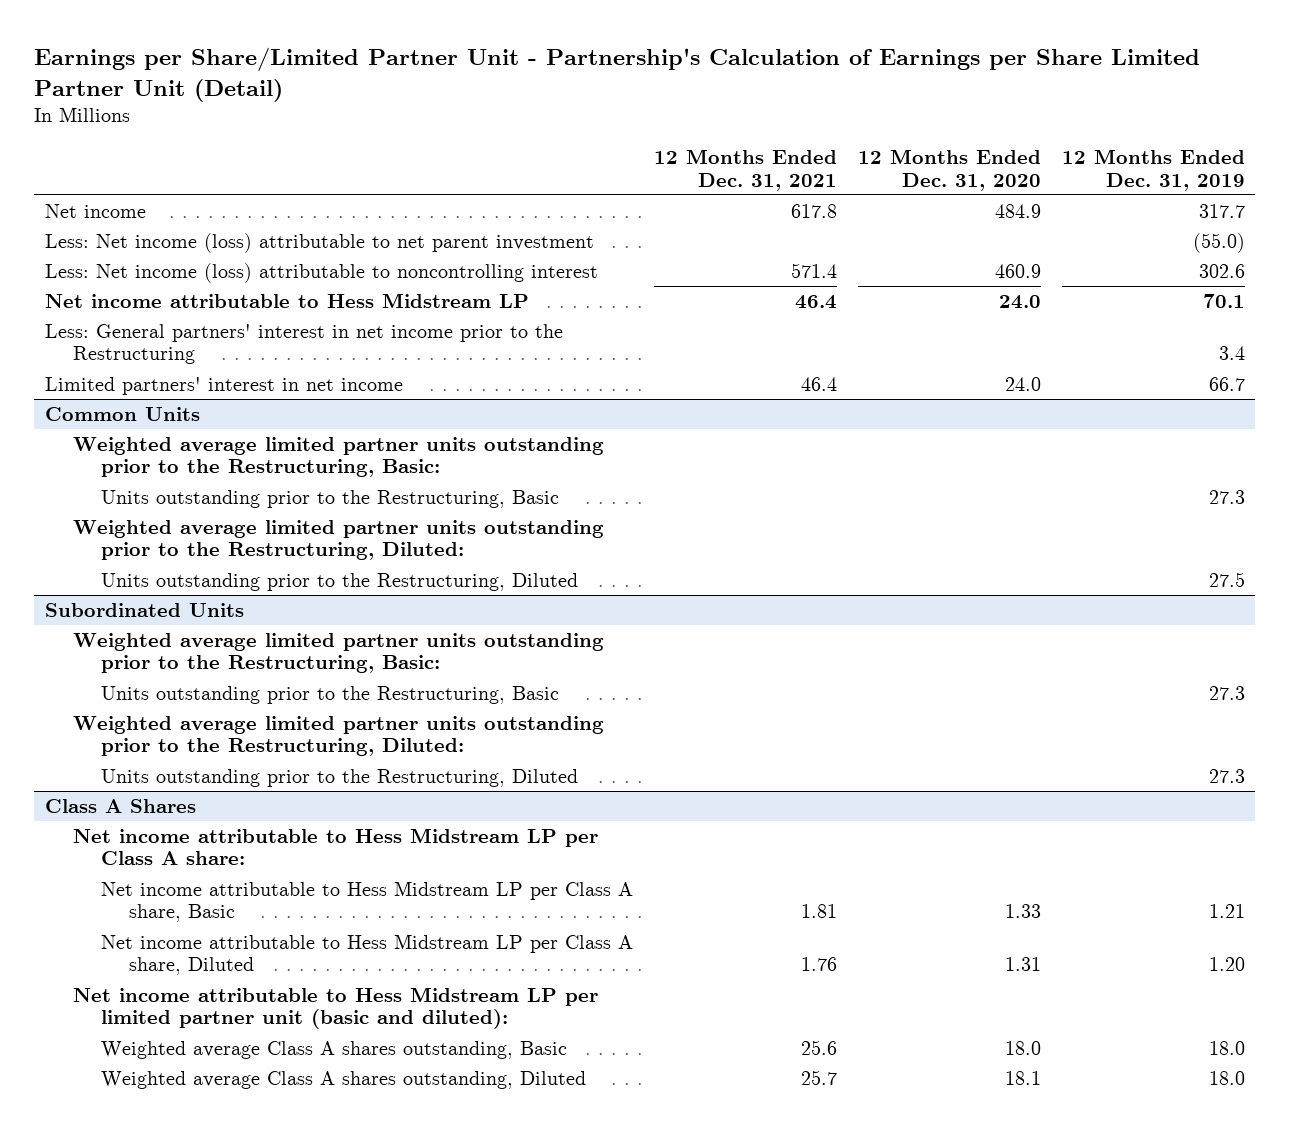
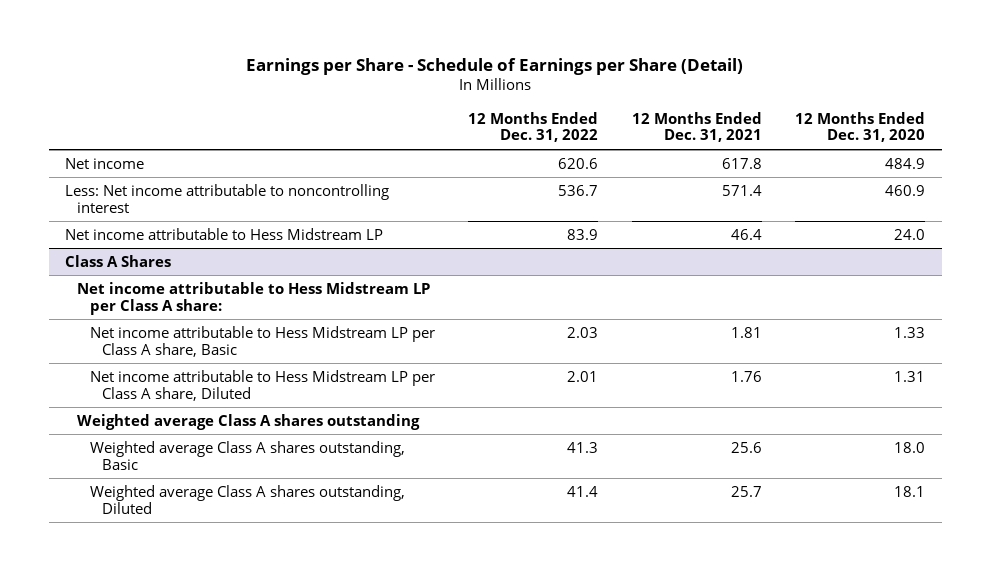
- Earnings per Share/Limited Partner Unit - Partnership's Calculation of Earnings per Share Limited Partner Unit (Detail)
+ Earnings per Share - Schedule of Earnings per Share (Detail)
- | 12 Months Ended Dec. 31, 2021 | 12 Months Ended Dec. 31, 2020 | 12 Months Ended Dec. 31, 2019
+ | 12 Months Ended Dec. 31, 2022 | 12 Months Ended Dec. 31, 2021 | 12 Months Ended Dec. 31, 2020
- Less: Net income (loss) attributable to net parent investment | | | (55.0)
- Less: Net income (loss) attributable to noncontrolling interest | 571.4 | 460.9 | 302.6
+ Less: Net income attributable to noncontrolling interest | 536.7 | 571.4 | 460.9
- Less: General partners' interest in net income prior to the Restructuring | | | 3.4
- Limited partners' interest in net income | 46.4 | 24.0 | 66.7
- Common Units
- Weighted average limited partner units outstanding prior to the Restructuring, Basic:
- Units outstanding prior to the Restructuring, Basic | | | 27.3
- Weighted average limited partner units outstanding prior to the Restructuring, Diluted:
- Units outstanding prior to the Restructuring, Diluted | | | 27.5
- Subordinated Units
- Weighted average limited partner units outstanding prior to the Restructuring, Basic:
- Units outstanding prior to the Restructuring, Basic | | | 27.3
- Weighted average limited partner units outstanding prior to the Restructuring, Diluted:
- Units outstanding prior to the Restructuring, Diluted | | | 27.3
@ Class A Shares
- Net income attributable to Hess Midstream LP per limited partner unit (basic and diluted):
+ Weighted average Class A shares outstanding

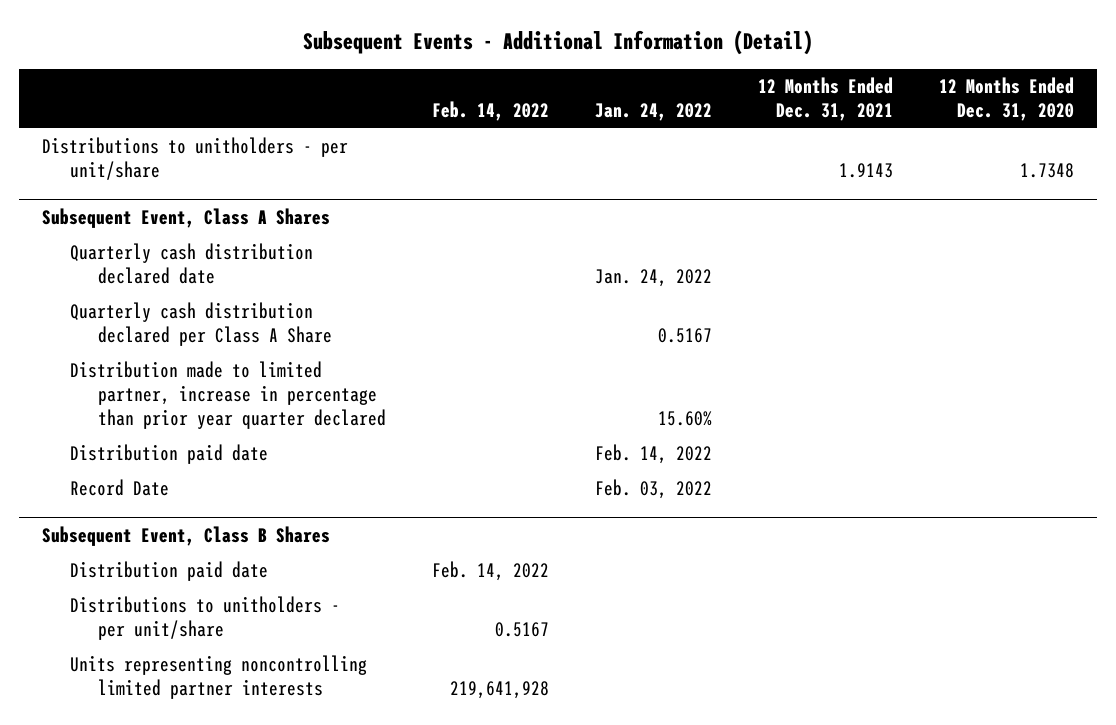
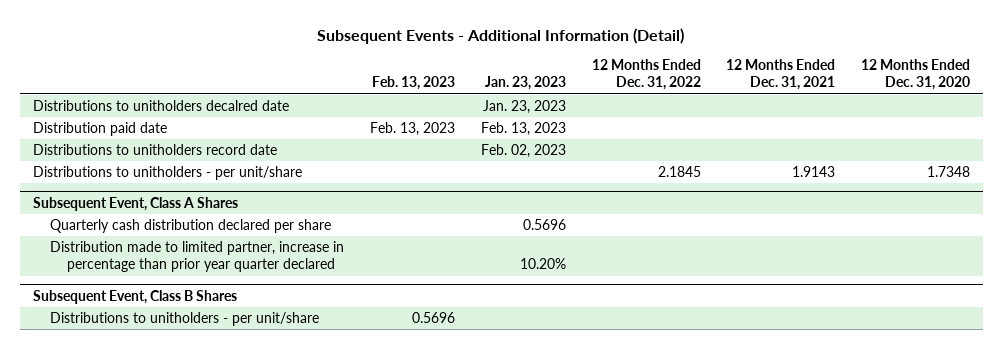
- | Feb. 14, 2022 | Jan. 24, 2022 | 12 Months Ended Dec. 31, 2021 | 12 Months Ended Dec. 31, 2020
+ | Feb. 13, 2023 | Jan. 23, 2023 | 12 Months Ended Dec. 31, 2022 | 12 Months Ended Dec. 31, 2021 | 12 Months Ended Dec. 31, 2020
+ Distributions to unitholders decalred date | | Jan. 23, 2023 | | |
+ Distribution paid date | Feb. 13, 2023 | Feb. 13, 2023 | | |
+ Distributions to unitholders record date | | Feb. 02, 2023 | | |
@ Subsequent Event, Class A Shares
- Quarterly cash distribution declared date | | Jan. 24, 2022 | |
- Quarterly cash distribution declared per Class A Share | | 0.5167 | |
+ Quarterly cash distribution declared per share | | 0.5696 | | |
- Distribution paid date | | Feb. 14, 2022 | |
- Record Date | | Feb. 03, 2022 | |
@ Subsequent Event, Class B Shares
- Distribution paid date | Feb. 14, 2022 | | |
- Units representing noncontrolling limited partner interests | 219,641,928 | | |

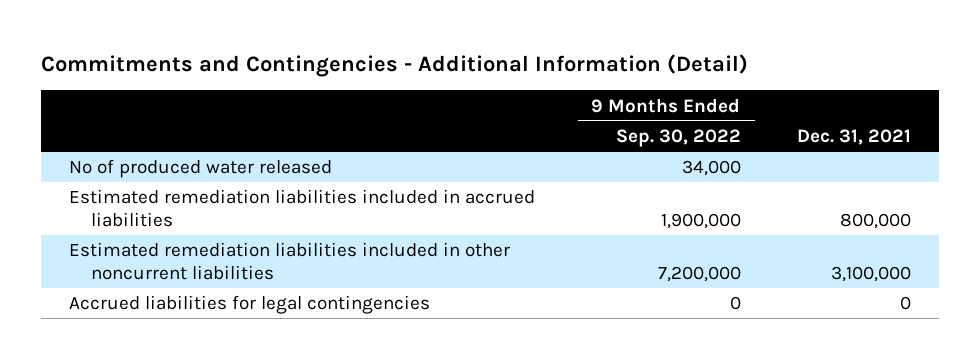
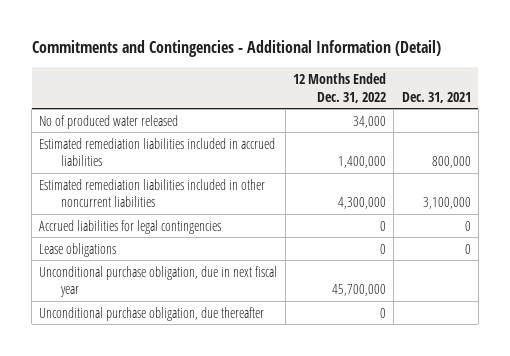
- | 9 Months Ended Sep. 30, 2022 | Dec. 31, 2021
+ | 12 Months Ended Dec. 31, 2022 | Dec. 31, 2021
+ Lease obligations | 0 | 0
+ Unconditional purchase obligation, due in next fiscal year | 45,700,000 |
+ Unconditional purchase obligation, due thereafter | 0 |

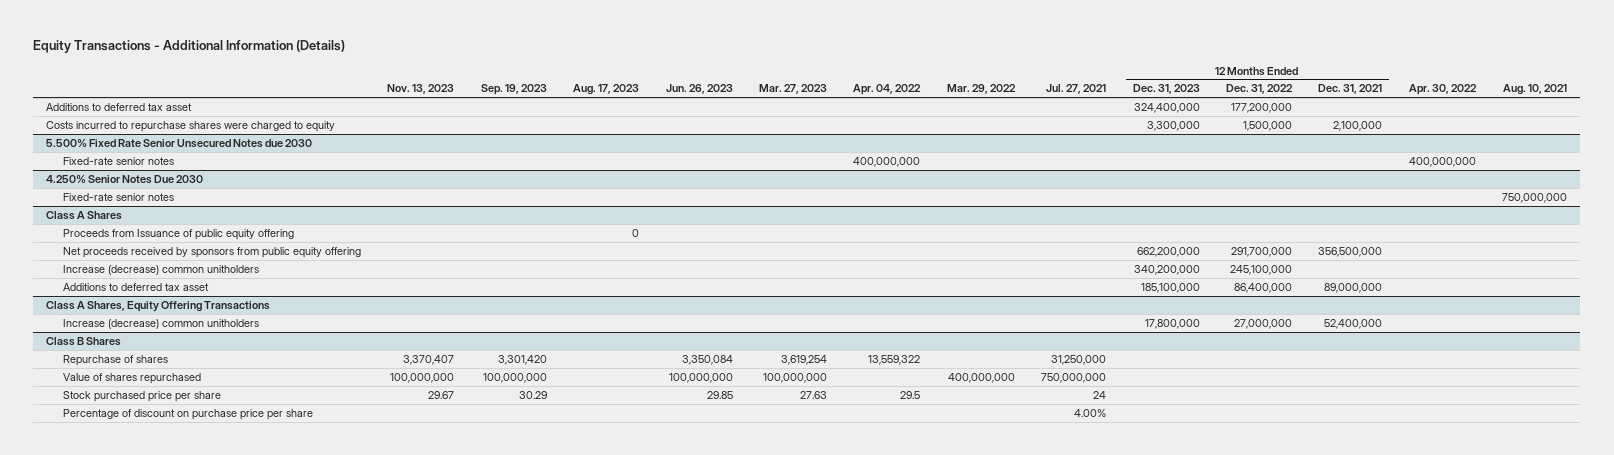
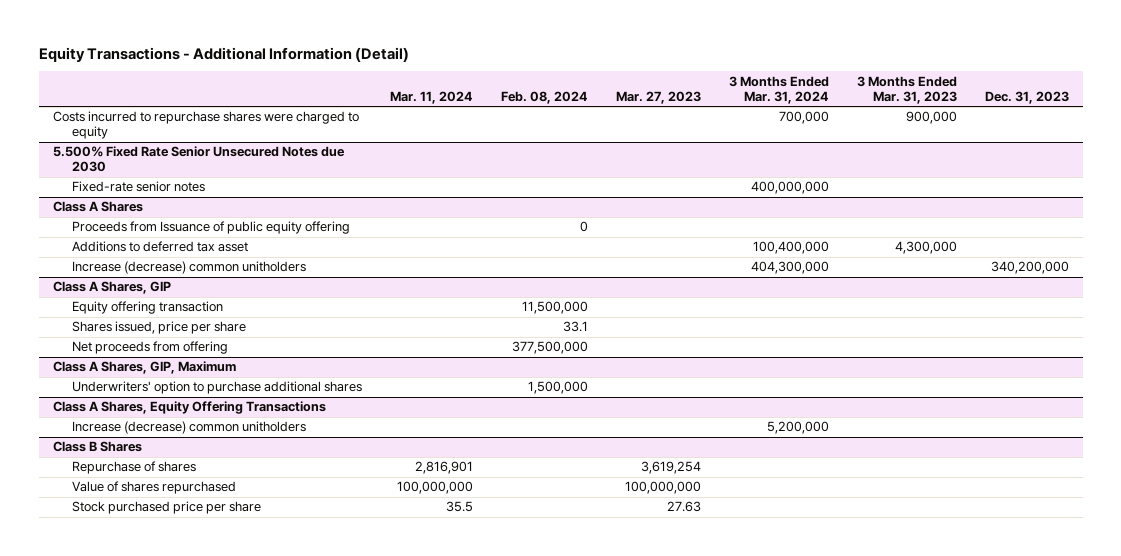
- Equity Transactions - Additional Information (Details)
+ Equity Transactions - Additional Information (Detail)
- | Nov. 13, 2023 | Sep. 19, 2023 | Aug. 17, 2023 | Jun. 26, 2023 | Mar. 27, 2023 | Apr. 04, 2022 | Mar. 29, 2022 | Jul. 27, 2021 | 12 Months Ended Dec. 31, 2023 | 12 Months Ended Dec. 31, 2022 | 12 Months Ended Dec. 31, 2021 | Apr. 30, 2022 | Aug. 10, 2021
+ | Mar. 11, 2024 | Feb. 08, 2024 | Mar. 27, 2023 | 3 Months Ended Mar. 31, 2024 | 3 Months Ended Mar. 31, 2023 | Dec. 31, 2023
- Additions to deferred tax asset | | | | | | | | | 324,400,000 | 177,200,000 | | |
- 4.250% Senior Notes Due 2030
- Fixed-rate senior notes | | | | | | | | | | | | | 750,000,000
@ Class A Shares
- Net proceeds received by sponsors from public equity offering | | | | | | | | | 662,200,000 | 291,700,000 | 356,500,000 | |
moved down: Increase (decrease) common unitholders | | | | 404,300,000 | | 340,200,000
+ Class A Shares, GIP
+ Equity offering transaction | | 11,500,000 | | | |
+ Shares issued, price per share | | 33.1 | | | |
+ Net proceeds from offering | | 377,500,000 | | | |
+ Class A Shares, GIP, Maximum
+ Underwriters' option to purchase additional shares | | 1,500,000 | | | |
@ Class B Shares
- Percentage of discount on purchase price per share | | | | | | | | 4.00% | | | | |

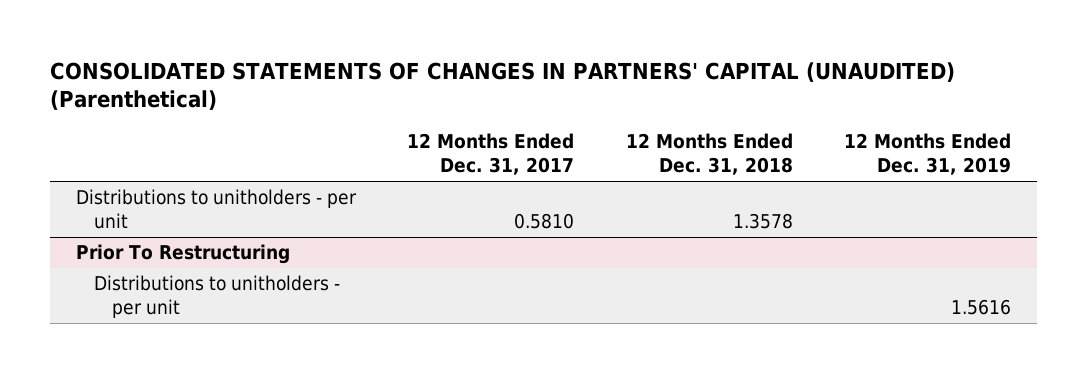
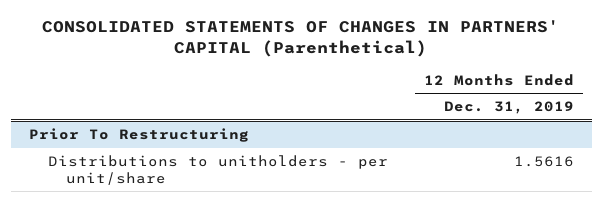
- CONSOLIDATED STATEMENTS OF CHANGES IN PARTNERS' CAPITAL (UNAUDITED) (Parenthetical)
+ CONSOLIDATED STATEMENTS OF CHANGES IN PARTNERS' CAPITAL (Parenthetical)
- | 12 Months Ended Dec. 31, 2017 | 12 Months Ended Dec. 31, 2018 | 12 Months Ended Dec. 31, 2019
+ | 12 Months Ended Dec. 31, 2019
- Distributions to unitholders - per unit | 0.5810 | 1.3578 |
@ Prior To Restructuring
- Distributions to unitholders - per unit | | | 1.5616
+ Distributions to unitholders - per unit/share | 1.5616

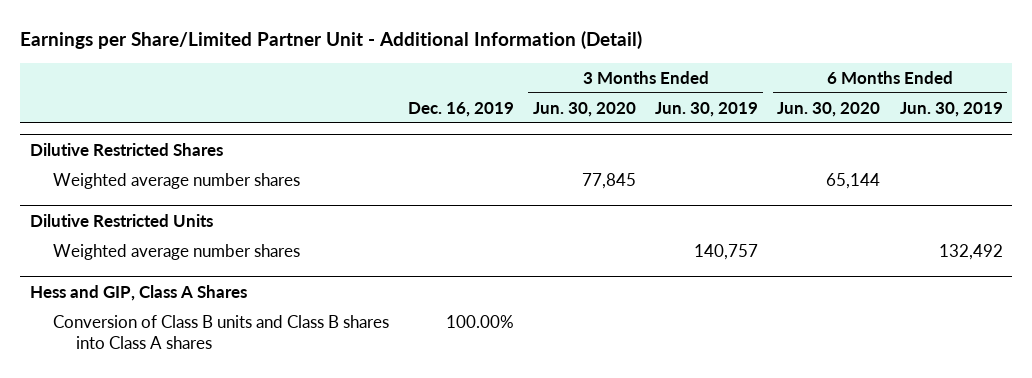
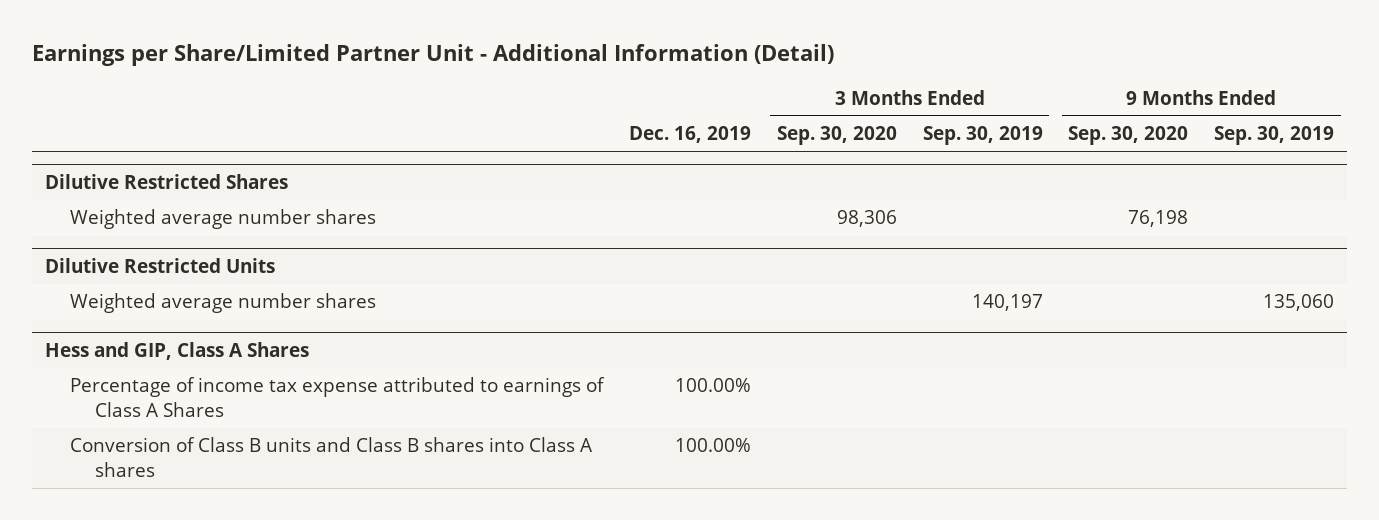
- | Dec. 16, 2019 | 3 Months Ended Jun. 30, 2020 | 3 Months Ended Jun. 30, 2019 | 6 Months Ended Jun. 30, 2020 | 6 Months Ended Jun. 30, 2019
+ | Dec. 16, 2019 | 3 Months Ended Sep. 30, 2020 | 3 Months Ended Sep. 30, 2019 | 9 Months Ended Sep. 30, 2020 | 9 Months Ended Sep. 30, 2019
@ Hess and GIP, Class A Shares
+ Percentage of income tax expense attributed to earnings of Class A Shares | 100.00% | | | |

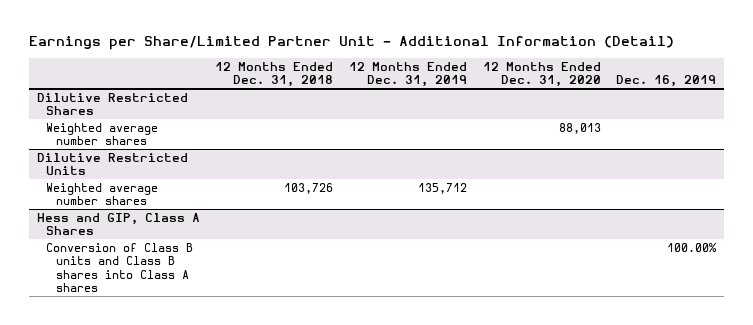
- | Dec. 16, 2019 | 3 Months Ended Sep. 30, 2020 | 3 Months Ended Sep. 30, 2019 | 9 Months Ended Sep. 30, 2020 | 9 Months Ended Sep. 30, 2019
+ | 12 Months Ended Dec. 31, 2018 | 12 Months Ended Dec. 31, 2019 | 12 Months Ended Dec. 31, 2020 | Dec. 16, 2019
@ Hess and GIP, Class A Shares
- Percentage of income tax expense attributed to earnings of Class A Shares | 100.00% | | | |

